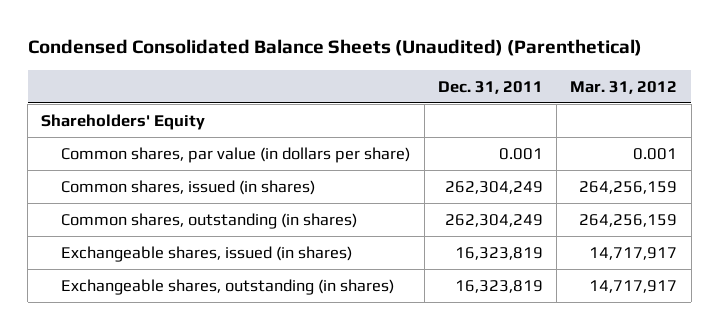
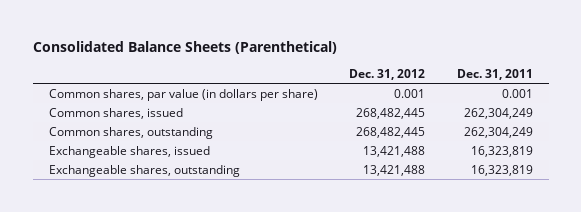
- Condensed Consolidated Balance Sheets (Unaudited) (Parenthetical)
+ Consolidated Balance Sheets (Parenthetical)
- | Dec. 31, 2011 | Mar. 31, 2012
+ | Dec. 31, 2012 | Dec. 31, 2011
- Shareholders' Equity
- Common shares, issued (in shares) | 262,304,249 | 264,256,159
- Common shares, outstanding (in shares) | 262,304,249 | 264,256,159
- Exchangeable shares, issued (in shares) | 16,323,819 | 14,717,917
- Exchangeable shares, outstanding (in shares) | 16,323,819 | 14,717,917
+ Common shares, issued | 268,482,445 | 262,304,249
+ Common shares, outstanding | 268,482,445 | 262,304,249
+ Exchangeable shares, issued | 13,421,488 | 16,323,819
+ Exchangeable shares, outstanding | 13,421,488 | 16,323,819

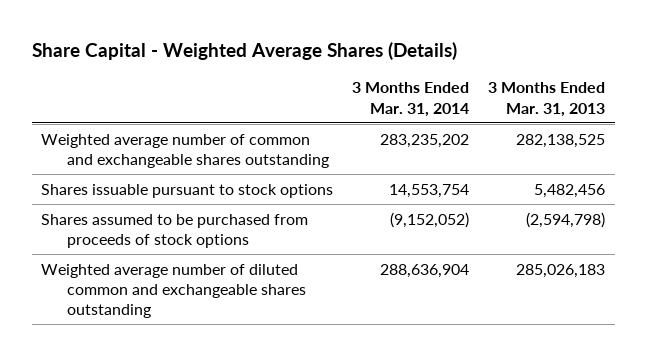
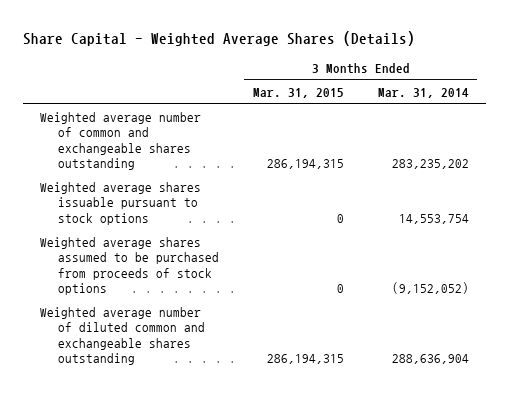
- | 3 Months Ended Mar. 31, 2014 | 3 Months Ended Mar. 31, 2013
+ | 3 Months Ended Mar. 31, 2015 | 3 Months Ended Mar. 31, 2014
- Shares issuable pursuant to stock options | 14,553,754 | 5,482,456
- Shares assumed to be purchased from proceeds of stock options | (9,152,052) | (2,594,798)
+ Weighted average shares issuable pursuant to stock options | 0 | 14,553,754
+ Weighted average shares assumed to be purchased from proceeds of stock options | 0 | (9,152,052)

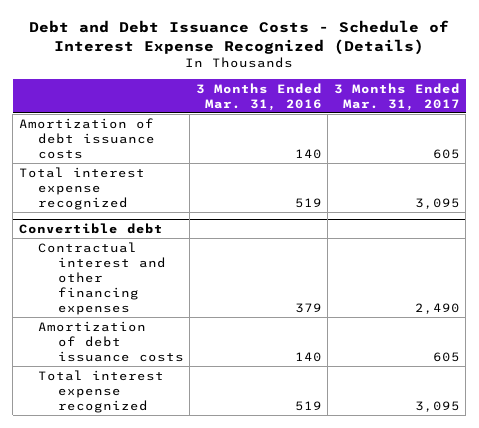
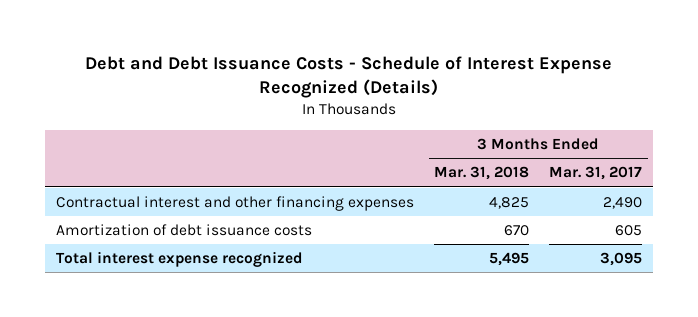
- | 3 Months Ended Mar. 31, 2016 | 3 Months Ended Mar. 31, 2017
+ | 3 Months Ended Mar. 31, 2018 | 3 Months Ended Mar. 31, 2017
- Amortization of debt issuance costs | 140 | 605
- Total interest expense recognized | 519 | 3,095
- Convertible debt

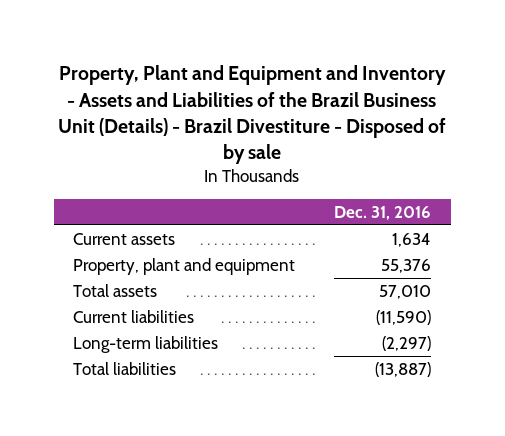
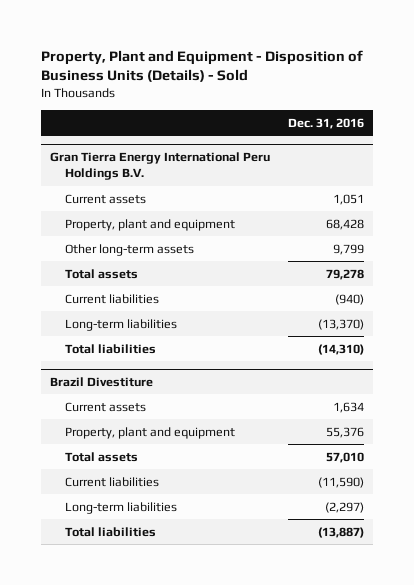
- Property, Plant and Equipment and Inventory - Assets and Liabilities of the Brazil Business Unit (Details) - Brazil Divestiture - Disposed of by sale
+ Property, Plant and Equipment - Disposition of Business Units (Details) - Sold
+ Gran Tierra Energy International Peru Holdings B.V.
+ Current assets | 1,051
+ Property, plant and equipment | 68,428
+ Other long-term assets | 9,799
+ Total assets | 79,278
+ Current liabilities | (940)
+ Long-term liabilities | (13,370)
+ Total liabilities | (14,310)
+ Brazil Divestiture

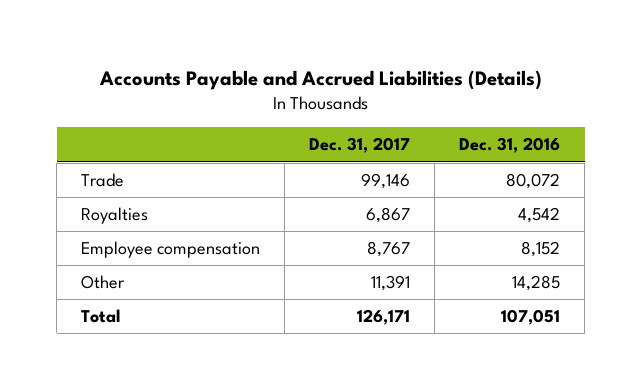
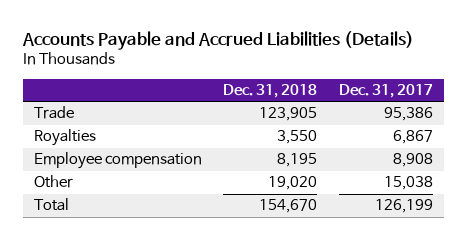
- | Dec. 31, 2017 | Dec. 31, 2016
+ | Dec. 31, 2018 | Dec. 31, 2017
- Trade | 99,146 | 80,072
+ Trade | 123,905 | 95,386
- Employee compensation | 8,767 | 8,152
- Other | 11,391 | 14,285
- Total | 126,171 | 107,051
+ Employee compensation | 8,195 | 8,908
+ Other | 19,020 | 15,038
+ Total | 154,670 | 126,199

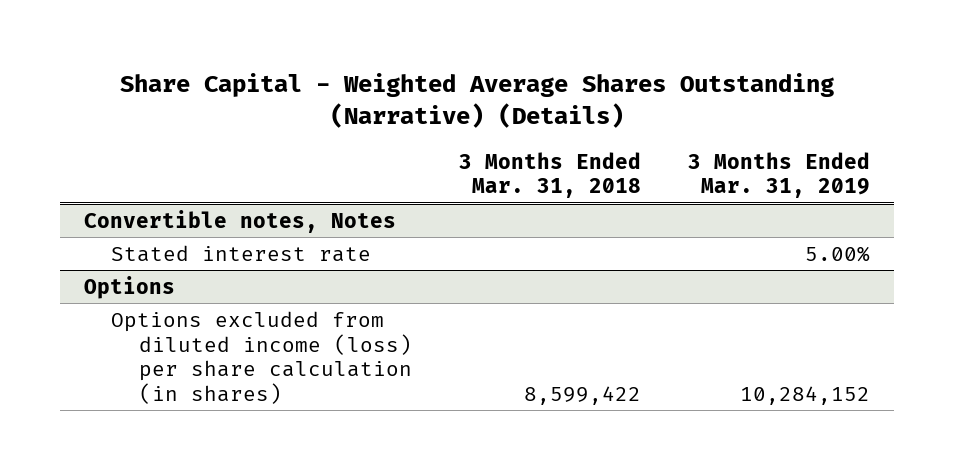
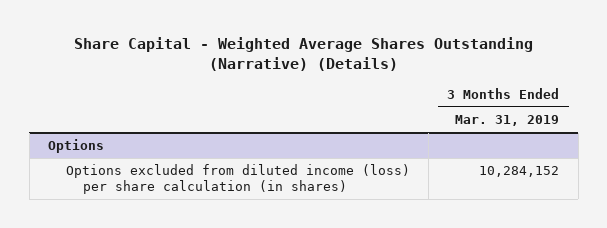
- | 3 Months Ended Mar. 31, 2018 | 3 Months Ended Mar. 31, 2019
+ | 3 Months Ended Mar. 31, 2019
- Convertible notes, Notes
- Stated interest rate | | 5.00%

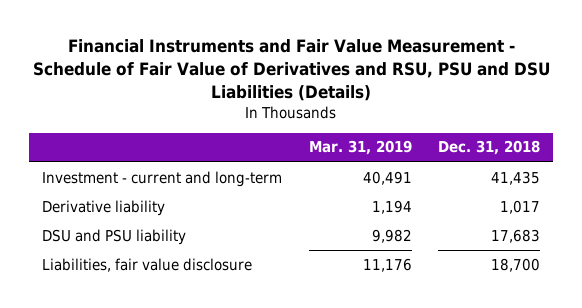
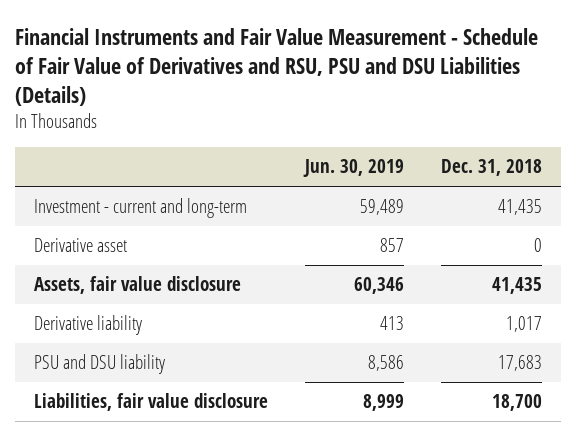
- | Mar. 31, 2019 | Dec. 31, 2018
+ | Jun. 30, 2019 | Dec. 31, 2018
+ Derivative asset | 857 | 0
+ Assets, fair value disclosure | 60,346 | 41,435
- DSU and PSU liability | 9,982 | 17,683
+ PSU and DSU liability | 8,586 | 17,683

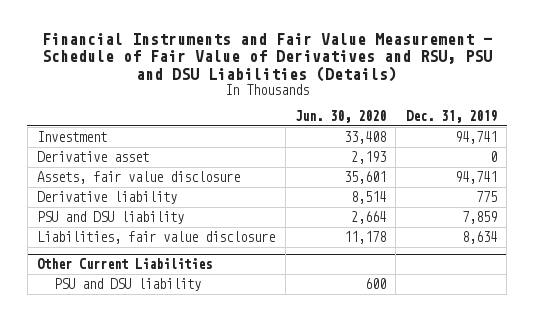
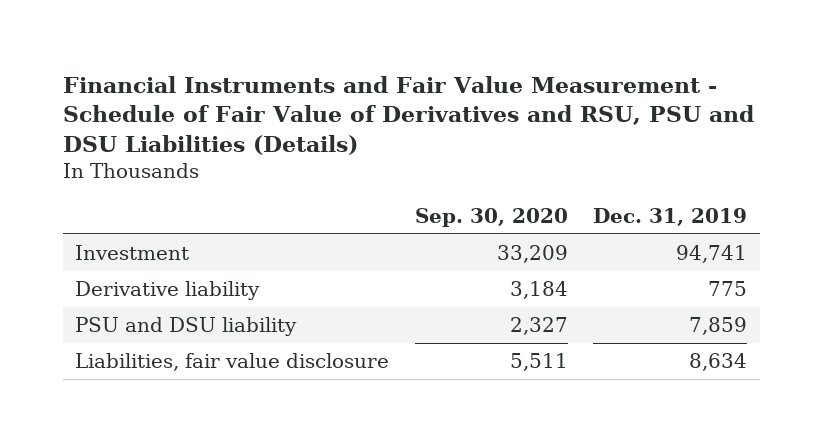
- | Jun. 30, 2020 | Dec. 31, 2019
+ | Sep. 30, 2020 | Dec. 31, 2019
- Derivative asset | 2,193 | 0
- Assets, fair value disclosure | 35,601 | 94,741
- Other Current Liabilities
- PSU and DSU liability | 600 |

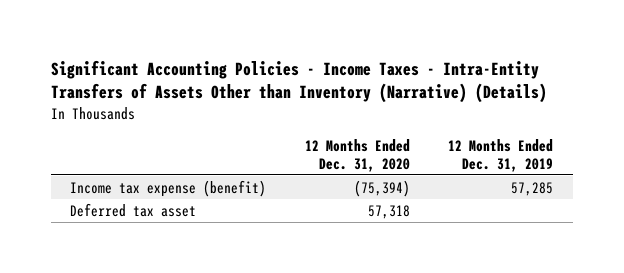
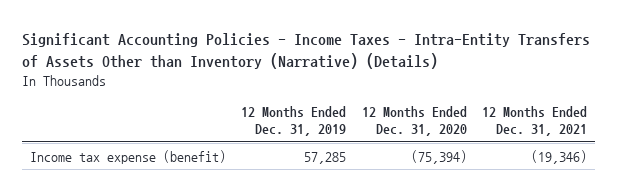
- | 12 Months Ended Dec. 31, 2020 | 12 Months Ended Dec. 31, 2019
+ | 12 Months Ended Dec. 31, 2019 | 12 Months Ended Dec. 31, 2020 | 12 Months Ended Dec. 31, 2021
- Deferred tax asset | 57,318 |

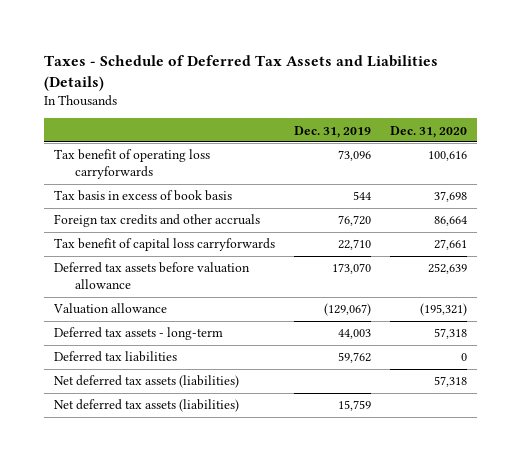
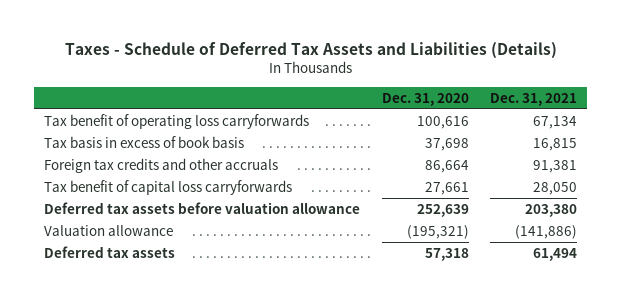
- | Dec. 31, 2019 | Dec. 31, 2020
+ | Dec. 31, 2020 | Dec. 31, 2021
- Deferred tax assets - long-term | 44,003 | 57,318
- Deferred tax liabilities | 59,762 | 0
- Net deferred tax assets (liabilities) | | 57,318
- Net deferred tax assets (liabilities) | 15,759 |
+ Deferred tax assets | 57,318 | 61,494

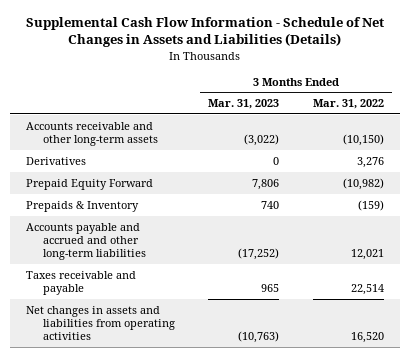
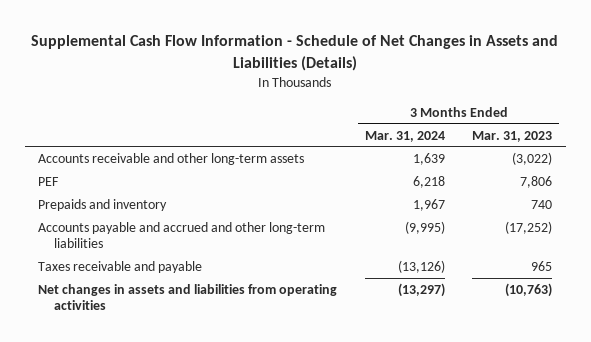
- | 3 Months Ended Mar. 31, 2023 | 3 Months Ended Mar. 31, 2022
+ | 3 Months Ended Mar. 31, 2024 | 3 Months Ended Mar. 31, 2023
- Derivatives | 0 | 3,276
- Prepaid Equity Forward | 7,806 | (10,982)
- Prepaids & Inventory | 740 | (159)
+ PEF | 6,218 | 7,806
+ Prepaids and inventory | 1,967 | 740

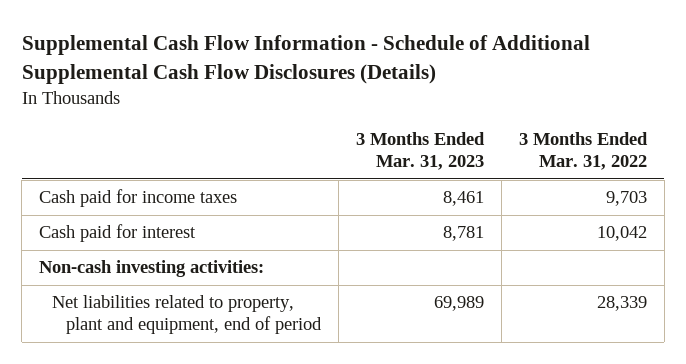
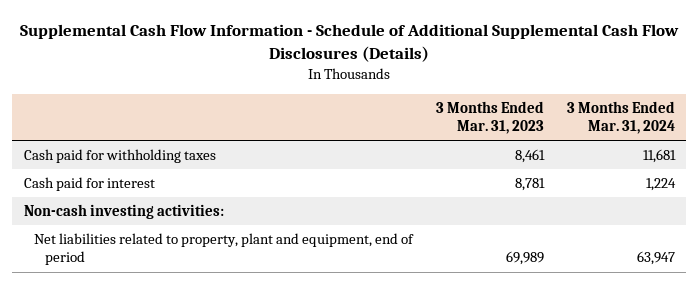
- | 3 Months Ended Mar. 31, 2023 | 3 Months Ended Mar. 31, 2022
+ | 3 Months Ended Mar. 31, 2023 | 3 Months Ended Mar. 31, 2024
- Cash paid for income taxes | 8,461 | 9,703
+ Cash paid for withholding taxes | 8,461 | 11,681

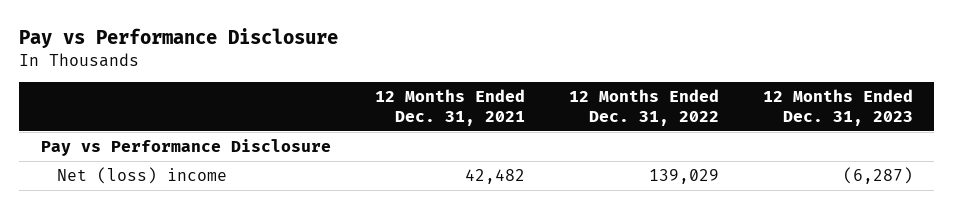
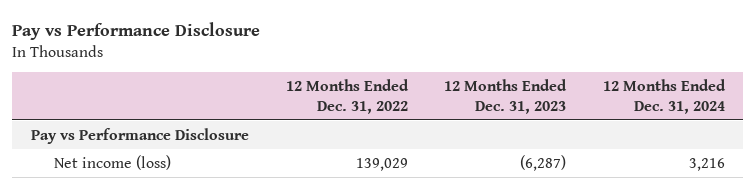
- | 12 Months Ended Dec. 31, 2021 | 12 Months Ended Dec. 31, 2022 | 12 Months Ended Dec. 31, 2023
+ | 12 Months Ended Dec. 31, 2022 | 12 Months Ended Dec. 31, 2023 | 12 Months Ended Dec. 31, 2024
- Net (loss) income | 42,482 | 139,029 | (6,287)
+ Net income (loss) | 139,029 | (6,287) | 3,216

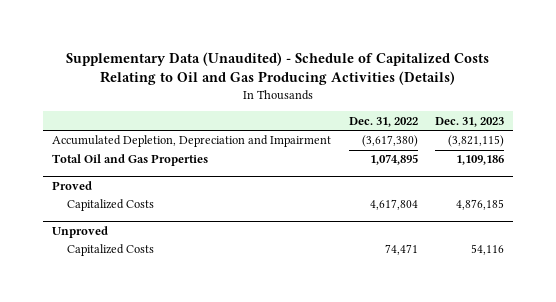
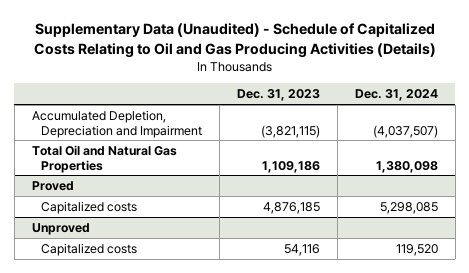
- | Dec. 31, 2022 | Dec. 31, 2023
+ | Dec. 31, 2023 | Dec. 31, 2024
- Total Oil and Gas Properties | 1,074,895 | 1,109,186
+ Total Oil and Natural Gas Properties | 1,109,186 | 1,380,098
@ Proved
- Capitalized Costs | 4,617,804 | 4,876,185
+ Capitalized costs | 4,876,185 | 5,298,085
@ Unproved
- Capitalized Costs | 74,471 | 54,116
+ Capitalized costs | 54,116 | 119,520

